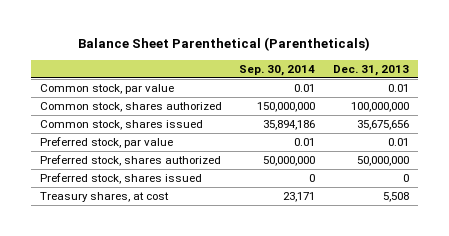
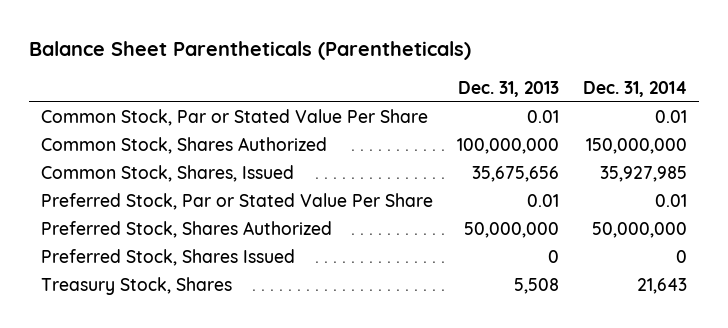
- Balance Sheet Parenthetical (Parentheticals)
+ Balance Sheet Parentheticals (Parentheticals)
- | Sep. 30, 2014 | Dec. 31, 2013
+ | Dec. 31, 2013 | Dec. 31, 2014
- Common stock, par value | 0.01 | 0.01
- Common stock, shares authorized | 150,000,000 | 100,000,000
- Common stock, shares issued | 35,894,186 | 35,675,656
- Preferred stock, par value | 0.01 | 0.01
- Preferred stock, shares authorized | 50,000,000 | 50,000,000
- Preferred stock, shares issued | 0 | 0
- Treasury shares, at cost | 23,171 | 5,508
+ Common Stock, Par or Stated Value Per Share | 0.01 | 0.01
+ Common Stock, Shares Authorized | 100,000,000 | 150,000,000
+ Common Stock, Shares, Issued | 35,675,656 | 35,927,985
+ Preferred Stock, Par or Stated Value Per Share | 0.01 | 0.01
+ Preferred Stock, Shares Authorized | 50,000,000 | 50,000,000
+ Preferred Stock, Shares Issued | 0 | 0
+ Treasury Stock, Shares | 5,508 | 21,643

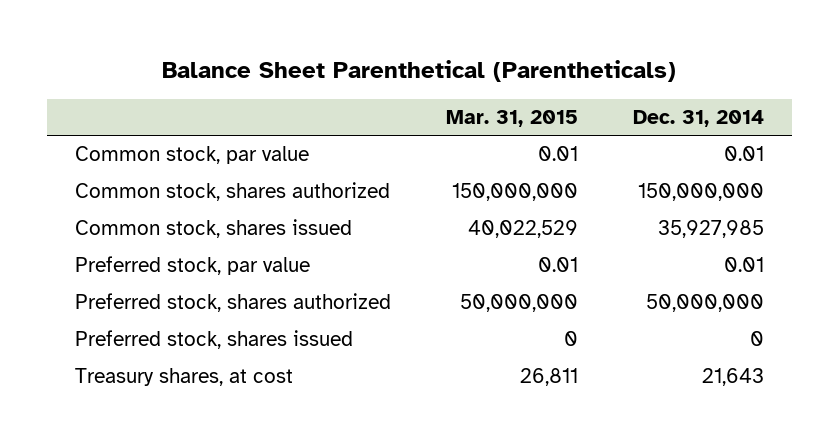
- Balance Sheet Parentheticals (Parentheticals)
+ Balance Sheet Parenthetical (Parentheticals)
- | Dec. 31, 2013 | Dec. 31, 2014
+ | Mar. 31, 2015 | Dec. 31, 2014
- Common Stock, Par or Stated Value Per Share | 0.01 | 0.01
- Common Stock, Shares Authorized | 100,000,000 | 150,000,000
- Common Stock, Shares, Issued | 35,675,656 | 35,927,985
- Preferred Stock, Par or Stated Value Per Share | 0.01 | 0.01
- Preferred Stock, Shares Authorized | 50,000,000 | 50,000,000
- Preferred Stock, Shares Issued | 0 | 0
- Treasury Stock, Shares | 5,508 | 21,643
+ Common stock, par value | 0.01 | 0.01
+ Common stock, shares authorized | 150,000,000 | 150,000,000
+ Common stock, shares issued | 40,022,529 | 35,927,985
+ Preferred stock, par value | 0.01 | 0.01
+ Preferred stock, shares authorized | 50,000,000 | 50,000,000
+ Preferred stock, shares issued | 0 | 0
+ Treasury shares, at cost | 26,811 | 21,643

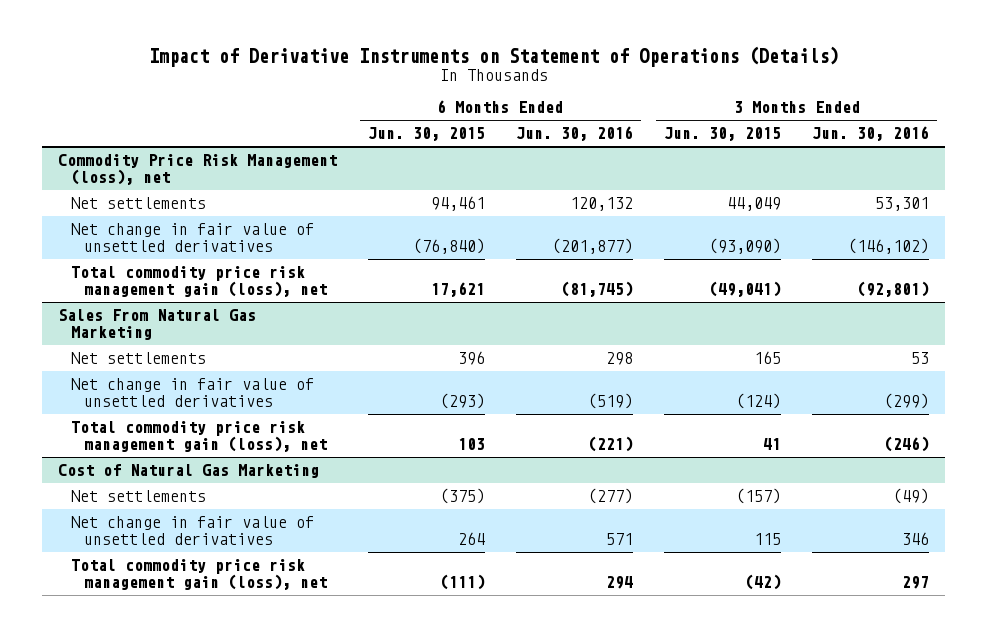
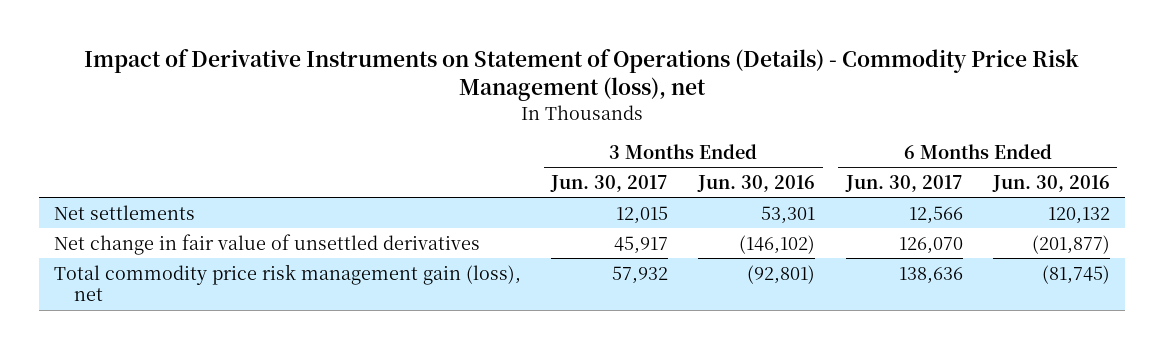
- Impact of Derivative Instruments on Statement of Operations (Details)
+ Impact of Derivative Instruments on Statement of Operations (Details) - Commodity Price Risk Management (loss), net
- | 6 Months Ended Jun. 30, 2015 | 6 Months Ended Jun. 30, 2016 | 3 Months Ended Jun. 30, 2015 | 3 Months Ended Jun. 30, 2016
+ | 3 Months Ended Jun. 30, 2017 | 3 Months Ended Jun. 30, 2016 | 6 Months Ended Jun. 30, 2017 | 6 Months Ended Jun. 30, 2016
- Commodity Price Risk Management (loss), net
- Sales From Natural Gas Marketing
- Net settlements | 396 | 298 | 165 | 53
- Net change in fair value of unsettled derivatives | (293) | (519) | (124) | (299)
- Total commodity price risk management gain (loss), net | 103 | (221) | 41 | (246)
- Cost of Natural Gas Marketing
- Net settlements | (375) | (277) | (157) | (49)
- Net change in fair value of unsettled derivatives | 264 | 571 | 115 | 346
- Total commodity price risk management gain (loss), net | (111) | 294 | (42) | 297

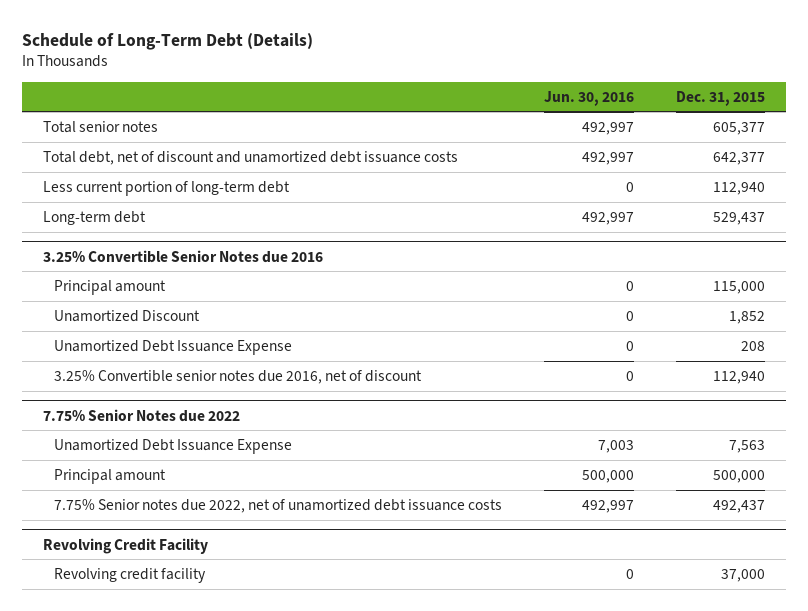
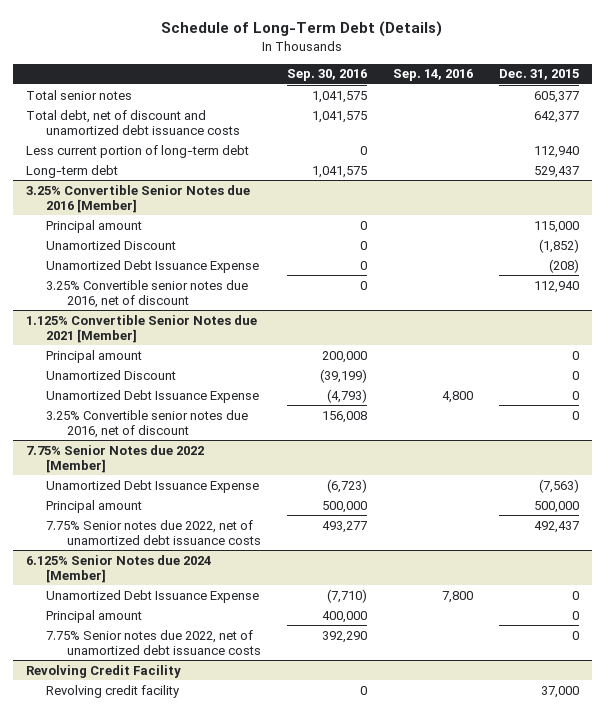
- | Jun. 30, 2016 | Dec. 31, 2015
+ | Sep. 30, 2016 | Sep. 14, 2016 | Dec. 31, 2015
- 3.25% Convertible Senior Notes due 2016
+ 3.25% Convertible Senior Notes due 2016 [Member]
- Unamortized Discount | 0 | 1,852
- Unamortized Debt Issuance Expense | 0 | 208
+ Unamortized Discount | 0 | | (1,852)
+ Unamortized Debt Issuance Expense | 0 | | (208)
- 7.75% Senior Notes due 2022
- Unamortized Debt Issuance Expense | 7,003 | 7,563
+ 1.125% Convertible Senior Notes due 2021 [Member]
+ Principal amount | 200,000 | | 0
+ Unamortized Discount | (39,199) | | 0
+ Unamortized Debt Issuance Expense | (4,793) | 4,800 | 0
+ 3.25% Convertible senior notes due 2016, net of discount | 156,008 | | 0
+ 7.75% Senior Notes due 2022 [Member]
+ Unamortized Debt Issuance Expense | (6,723) | | (7,563)
+ 6.125% Senior Notes due 2024 [Member]
+ Unamortized Debt Issuance Expense | (7,710) | 7,800 | 0
+ Principal amount | 400,000 | | 0
+ 7.75% Senior notes due 2022, net of unamortized debt issuance costs | 392,290 | | 0

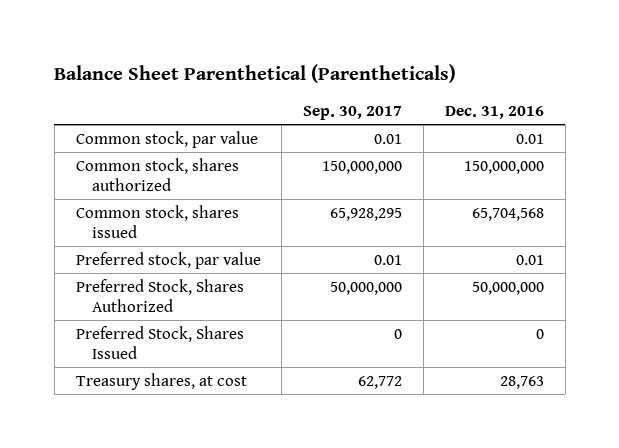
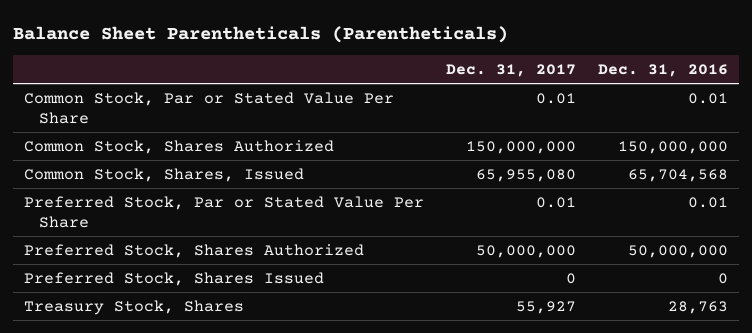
- Balance Sheet Parenthetical (Parentheticals)
+ Balance Sheet Parentheticals (Parentheticals)
- | Sep. 30, 2017 | Dec. 31, 2016
+ | Dec. 31, 2017 | Dec. 31, 2016
- Common stock, par value | 0.01 | 0.01
- Common stock, shares authorized | 150,000,000 | 150,000,000
- Common stock, shares issued | 65,928,295 | 65,704,568
- Preferred stock, par value | 0.01 | 0.01
+ Common Stock, Par or Stated Value Per Share | 0.01 | 0.01
+ Common Stock, Shares Authorized | 150,000,000 | 150,000,000
+ Common Stock, Shares, Issued | 65,955,080 | 65,704,568
+ Preferred Stock, Par or Stated Value Per Share | 0.01 | 0.01
- Treasury shares, at cost | 62,772 | 28,763
+ Treasury Stock, Shares | 55,927 | 28,763

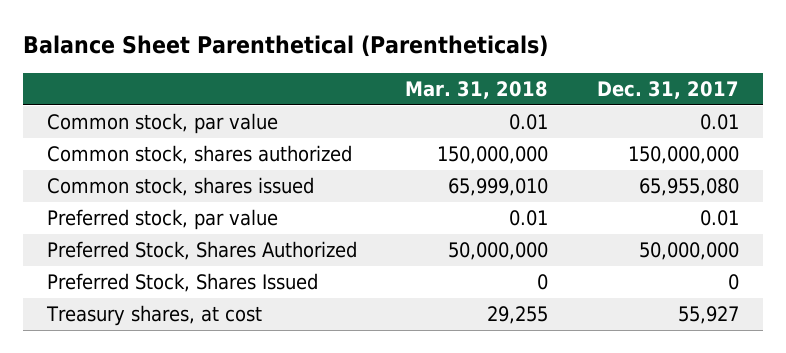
- Balance Sheet Parentheticals (Parentheticals)
+ Balance Sheet Parenthetical (Parentheticals)
- | Dec. 31, 2017 | Dec. 31, 2016
+ | Mar. 31, 2018 | Dec. 31, 2017
- Common Stock, Par or Stated Value Per Share | 0.01 | 0.01
- Common Stock, Shares Authorized | 150,000,000 | 150,000,000
- Common Stock, Shares, Issued | 65,955,080 | 65,704,568
- Preferred Stock, Par or Stated Value Per Share | 0.01 | 0.01
+ Common stock, par value | 0.01 | 0.01
+ Common stock, shares authorized | 150,000,000 | 150,000,000
+ Common stock, shares issued | 65,999,010 | 65,955,080
+ Preferred stock, par value | 0.01 | 0.01
- Treasury Stock, Shares | 55,927 | 28,763
+ Treasury shares, at cost | 29,255 | 55,927

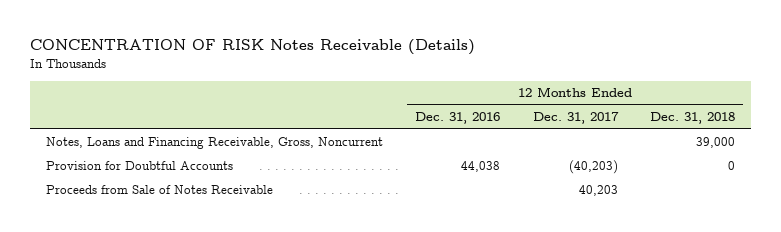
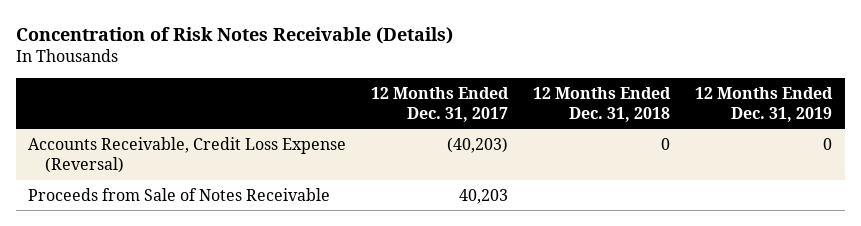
- CONCENTRATION OF RISK Notes Receivable (Details)
+ Concentration of Risk Notes Receivable (Details)
- | 12 Months Ended Dec. 31, 2016 | 12 Months Ended Dec. 31, 2017 | 12 Months Ended Dec. 31, 2018
+ | 12 Months Ended Dec. 31, 2017 | 12 Months Ended Dec. 31, 2018 | 12 Months Ended Dec. 31, 2019
- Notes, Loans and Financing Receivable, Gross, Noncurrent | | | 39,000
- Provision for Doubtful Accounts | 44,038 | (40,203) | 0
+ Accounts Receivable, Credit Loss Expense (Reversal) | (40,203) | 0 | 0

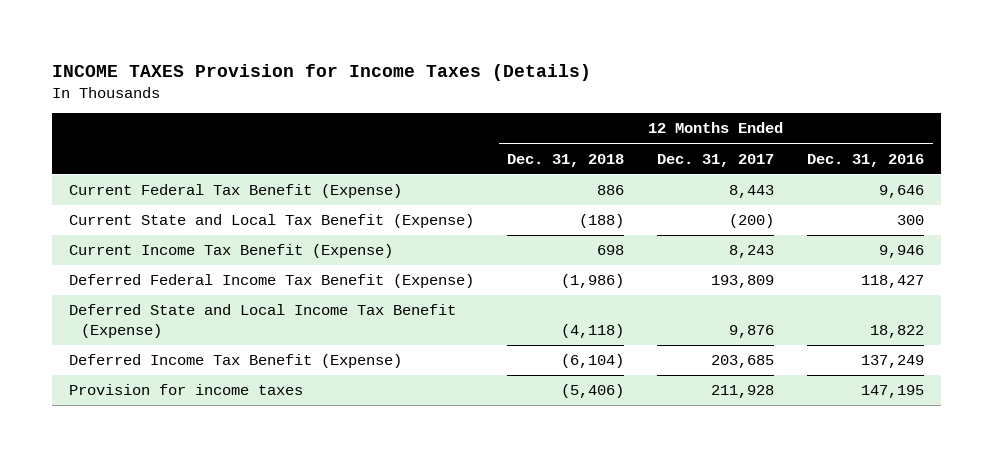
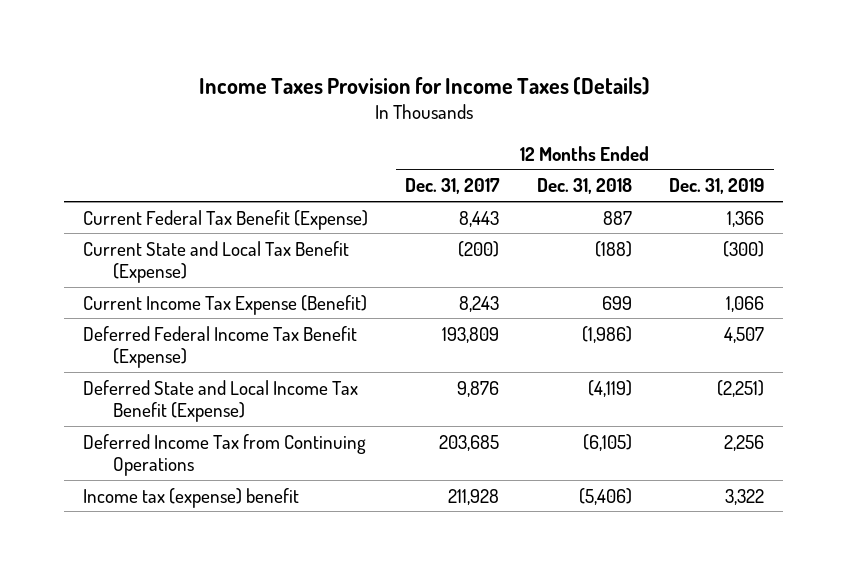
- INCOME TAXES Provision for Income Taxes (Details)
+ Income Taxes Provision for Income Taxes (Details)
- | 12 Months Ended Dec. 31, 2018 | 12 Months Ended Dec. 31, 2017 | 12 Months Ended Dec. 31, 2016
+ | 12 Months Ended Dec. 31, 2017 | 12 Months Ended Dec. 31, 2018 | 12 Months Ended Dec. 31, 2019
- Current Federal Tax Benefit (Expense) | 886 | 8,443 | 9,646
+ Current Federal Tax Benefit (Expense) | 8,443 | 887 | 1,366
- Current Income Tax Benefit (Expense) | 698 | 8,243 | 9,946
+ Current Income Tax Expense (Benefit) | 8,243 | 699 | 1,066
- Deferred State and Local Income Tax Benefit (Expense) | (4,118) | 9,876 | 18,822
- Deferred Income Tax Benefit (Expense) | (6,104) | 203,685 | 137,249
- Provision for income taxes | (5,406) | 211,928 | 147,195
+ Deferred State and Local Income Tax Benefit (Expense) | 9,876 | (4,119) | (2,251)
+ Deferred Income Tax from Continuing Operations | 203,685 | (6,105) | 2,256
+ Income tax (expense) benefit | 211,928 | (5,406) | 3,322

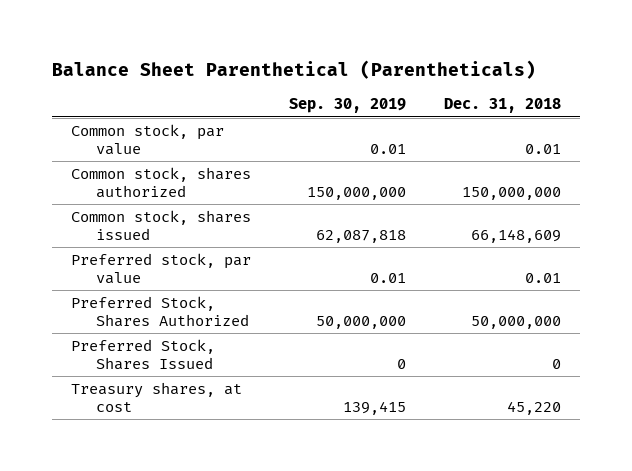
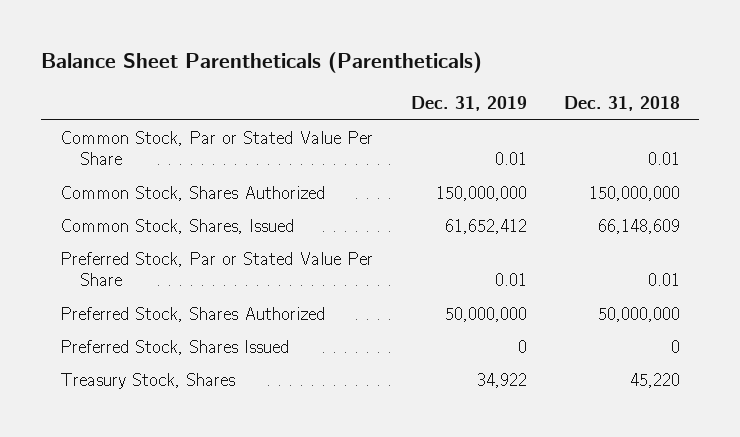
- Balance Sheet Parenthetical (Parentheticals)
+ Balance Sheet Parentheticals (Parentheticals)
- | Sep. 30, 2019 | Dec. 31, 2018
+ | Dec. 31, 2019 | Dec. 31, 2018
- Common stock, par value | 0.01 | 0.01
- Common stock, shares authorized | 150,000,000 | 150,000,000
- Common stock, shares issued | 62,087,818 | 66,148,609
- Preferred stock, par value | 0.01 | 0.01
+ Common Stock, Par or Stated Value Per Share | 0.01 | 0.01
+ Common Stock, Shares Authorized | 150,000,000 | 150,000,000
+ Common Stock, Shares, Issued | 61,652,412 | 66,148,609
+ Preferred Stock, Par or Stated Value Per Share | 0.01 | 0.01
- Treasury shares, at cost | 139,415 | 45,220
+ Treasury Stock, Shares | 34,922 | 45,220

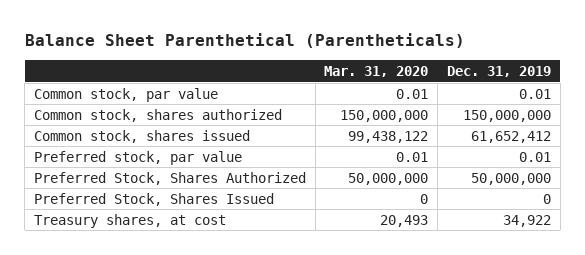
- Balance Sheet Parentheticals (Parentheticals)
+ Balance Sheet Parenthetical (Parentheticals)
- | Dec. 31, 2019 | Dec. 31, 2018
+ | Mar. 31, 2020 | Dec. 31, 2019
- Common Stock, Par or Stated Value Per Share | 0.01 | 0.01
- Common Stock, Shares Authorized | 150,000,000 | 150,000,000
- Common Stock, Shares, Issued | 61,652,412 | 66,148,609
- Preferred Stock, Par or Stated Value Per Share | 0.01 | 0.01
+ Common stock, par value | 0.01 | 0.01
+ Common stock, shares authorized | 150,000,000 | 150,000,000
+ Common stock, shares issued | 99,438,122 | 61,652,412
+ Preferred stock, par value | 0.01 | 0.01
- Treasury Stock, Shares | 34,922 | 45,220
+ Treasury shares, at cost | 20,493 | 34,922

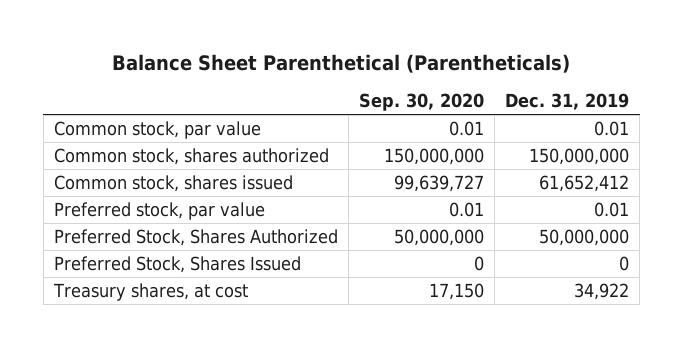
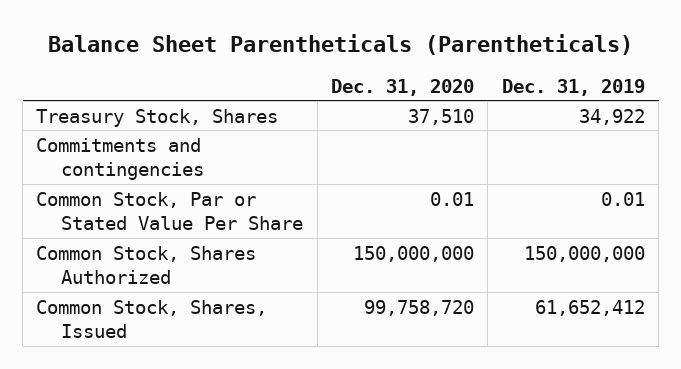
- Balance Sheet Parenthetical (Parentheticals)
+ Balance Sheet Parentheticals (Parentheticals)
- | Sep. 30, 2020 | Dec. 31, 2019
+ | Dec. 31, 2020 | Dec. 31, 2019
- Common stock, par value | 0.01 | 0.01
- Common stock, shares authorized | 150,000,000 | 150,000,000
- Common stock, shares issued | 99,639,727 | 61,652,412
- Preferred stock, par value | 0.01 | 0.01
- Preferred Stock, Shares Authorized | 50,000,000 | 50,000,000
- Preferred Stock, Shares Issued | 0 | 0
- Treasury shares, at cost | 17,150 | 34,922
+ Treasury Stock, Shares | 37,510 | 34,922
+ Commitments and contingencies
+ Common Stock, Par or Stated Value Per Share | 0.01 | 0.01
+ Common Stock, Shares Authorized | 150,000,000 | 150,000,000
+ Common Stock, Shares, Issued | 99,758,720 | 61,652,412

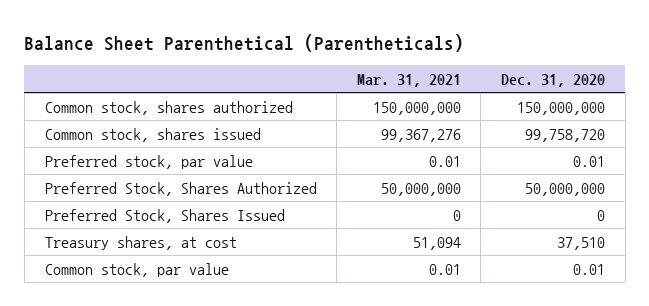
- Balance Sheet Parentheticals (Parentheticals)
+ Balance Sheet Parenthetical (Parentheticals)
- | Dec. 31, 2020 | Dec. 31, 2019
+ | Mar. 31, 2021 | Dec. 31, 2020
- Treasury Stock, Shares | 37,510 | 34,922
- Commitments and contingencies
- Common Stock, Par or Stated Value Per Share | 0.01 | 0.01
- Common Stock, Shares Authorized | 150,000,000 | 150,000,000
- Common Stock, Shares, Issued | 99,758,720 | 61,652,412
+ Common stock, shares authorized | 150,000,000 | 150,000,000
+ Common stock, shares issued | 99,367,276 | 99,758,720
+ Preferred stock, par value | 0.01 | 0.01
+ Preferred Stock, Shares Authorized | 50,000,000 | 50,000,000
+ Preferred Stock, Shares Issued | 0 | 0
+ Treasury shares, at cost | 51,094 | 37,510
+ Common stock, par value | 0.01 | 0.01

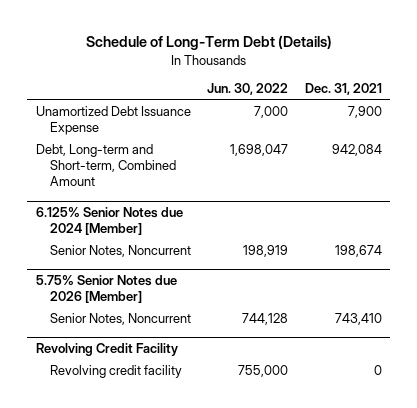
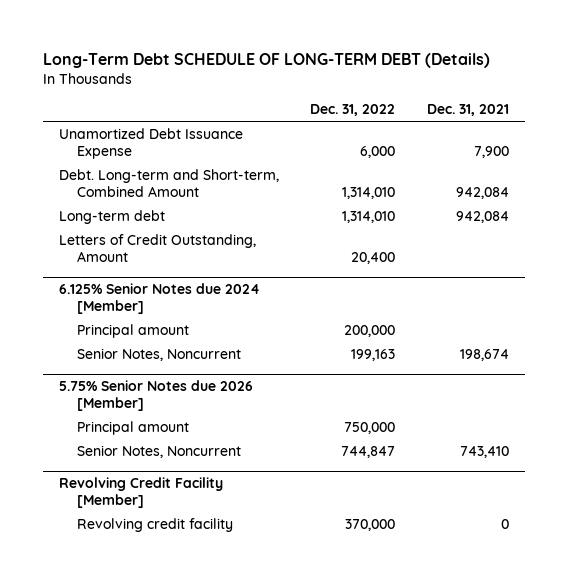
- Schedule of Long-Term Debt (Details)
+ Long-Term Debt SCHEDULE OF LONG-TERM DEBT (Details)
- | Jun. 30, 2022 | Dec. 31, 2021
+ | Dec. 31, 2022 | Dec. 31, 2021
- Debt, Long-term and Short-term, Combined Amount | 1,698,047 | 942,084
+ Debt. Long-term and Short-term, Combined Amount | 1,314,010 | 942,084
+ Long-term debt | 1,314,010 | 942,084
+ Letters of Credit Outstanding, Amount | 20,400 |
@ 6.125% Senior Notes due 2024 [Member]
+ Principal amount | 200,000 |
@ 5.75% Senior Notes due 2026 [Member]
+ Principal amount | 750,000 |
- Revolving Credit Facility
+ Revolving Credit Facility [Member]

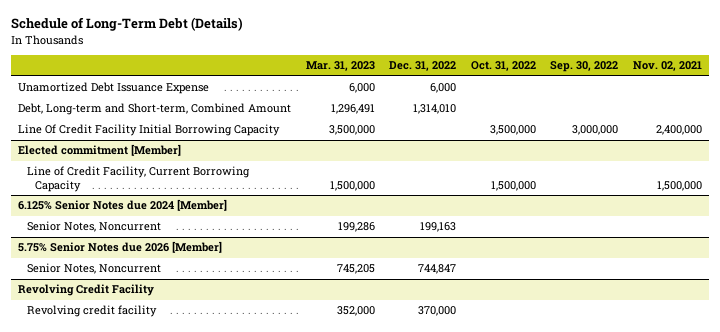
- Long-Term Debt SCHEDULE OF LONG-TERM DEBT (Details)
+ Schedule of Long-Term Debt (Details)
- | Dec. 31, 2022 | Dec. 31, 2021
+ | Mar. 31, 2023 | Dec. 31, 2022 | Oct. 31, 2022 | Sep. 30, 2022 | Nov. 02, 2021
- Debt. Long-term and Short-term, Combined Amount | 1,314,010 | 942,084
- Long-term debt | 1,314,010 | 942,084
- Letters of Credit Outstanding, Amount | 20,400 |
+ Debt, Long-term and Short-term, Combined Amount | 1,296,491 | 1,314,010 | | |
+ Line Of Credit Facility Initial Borrowing Capacity | 3,500,000 | | 3,500,000 | 3,000,000 | 2,400,000
+ Elected commitment [Member]
+ Line of Credit Facility, Current Borrowing Capacity | 1,500,000 | | 1,500,000 | | 1,500,000
@ 6.125% Senior Notes due 2024 [Member]
- Principal amount | 200,000 |
@ 5.75% Senior Notes due 2026 [Member]
- Principal amount | 750,000 |
- Revolving Credit Facility [Member]
+ Revolving Credit Facility

